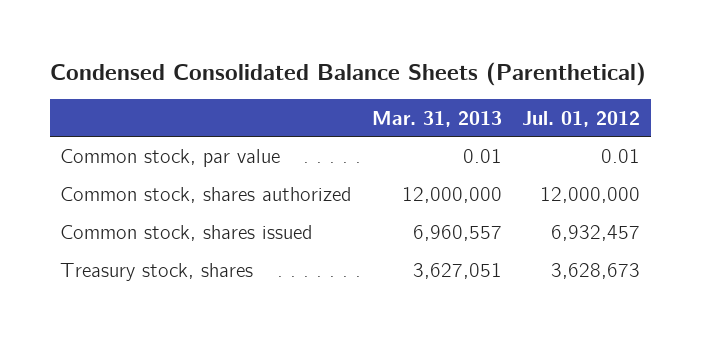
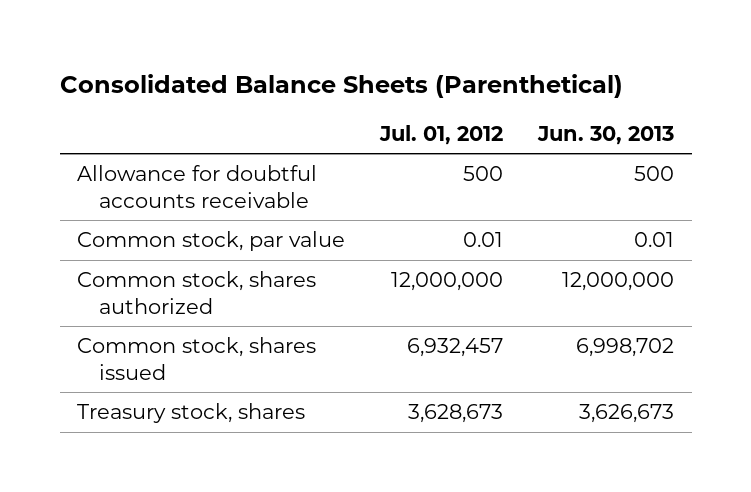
- Condensed Consolidated Balance Sheets (Parenthetical)
+ Consolidated Balance Sheets (Parenthetical)
- | Mar. 31, 2013 | Jul. 01, 2012
+ | Jul. 01, 2012 | Jun. 30, 2013
+ Allowance for doubtful accounts receivable | 500 | 500

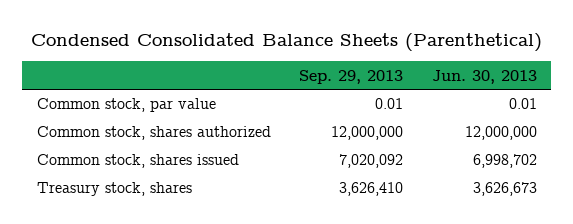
- Consolidated Balance Sheets (Parenthetical)
+ Condensed Consolidated Balance Sheets (Parenthetical)
- | Jul. 01, 2012 | Jun. 30, 2013
+ | Sep. 29, 2013 | Jun. 30, 2013
- Allowance for doubtful accounts receivable | 500 | 500

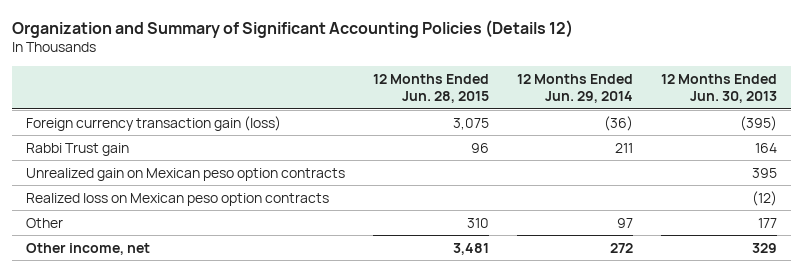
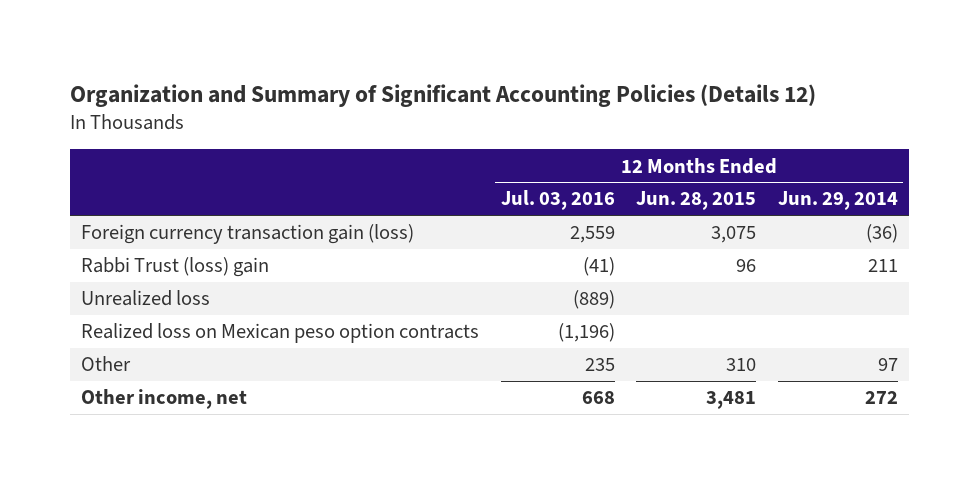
- | 12 Months Ended Jun. 28, 2015 | 12 Months Ended Jun. 29, 2014 | 12 Months Ended Jun. 30, 2013
+ | 12 Months Ended Jul. 03, 2016 | 12 Months Ended Jun. 28, 2015 | 12 Months Ended Jun. 29, 2014
- Rabbi Trust gain | 96 | 211 | 164
- Unrealized gain on Mexican peso option contracts | | | 395
+ Rabbi Trust (loss) gain | (41) | 96 | 211
+ Unrealized loss | (889) | |

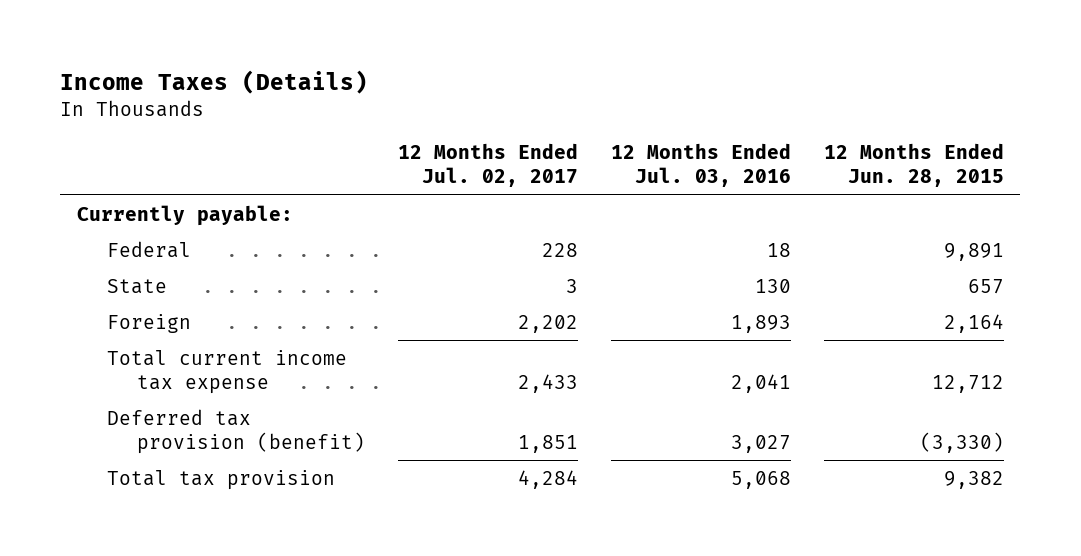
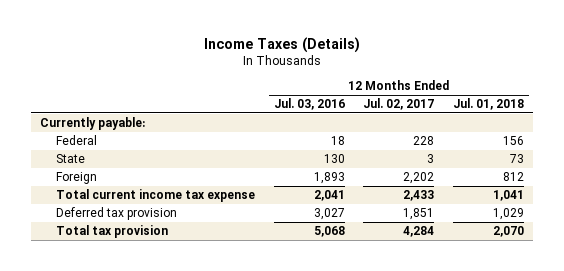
- | 12 Months Ended Jul. 02, 2017 | 12 Months Ended Jul. 03, 2016 | 12 Months Ended Jun. 28, 2015
+ | 12 Months Ended Jul. 03, 2016 | 12 Months Ended Jul. 02, 2017 | 12 Months Ended Jul. 01, 2018
- Deferred tax provision (benefit) | 1,851 | 3,027 | (3,330)
+ Deferred tax provision | 3,027 | 1,851 | 1,029

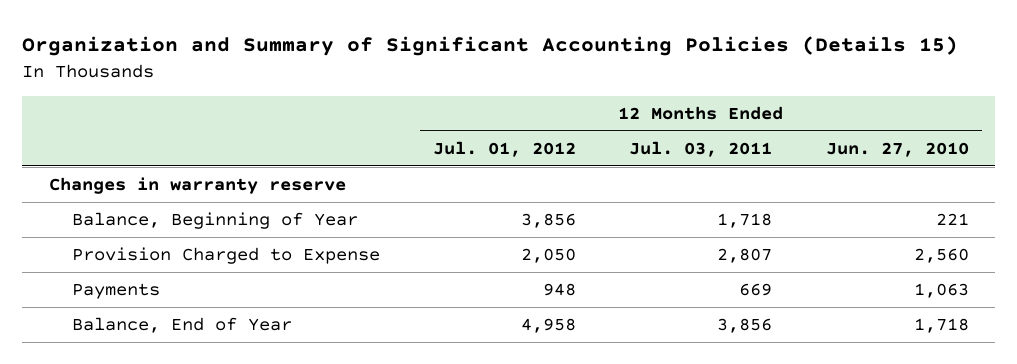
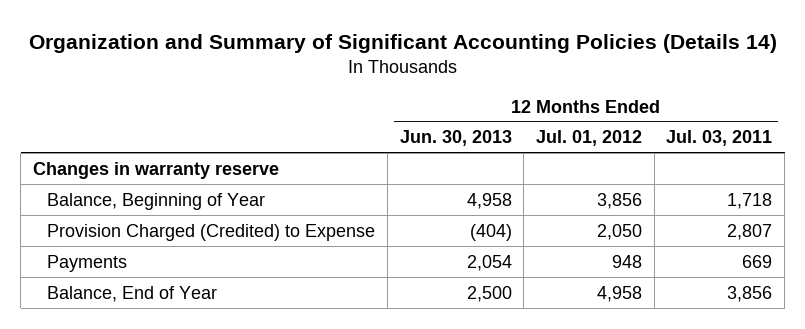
- Organization and Summary of Significant Accounting Policies (Details 15)
+ Organization and Summary of Significant Accounting Policies (Details 14)
- | 12 Months Ended Jul. 01, 2012 | 12 Months Ended Jul. 03, 2011 | 12 Months Ended Jun. 27, 2010
+ | 12 Months Ended Jun. 30, 2013 | 12 Months Ended Jul. 01, 2012 | 12 Months Ended Jul. 03, 2011
- Provision Charged to Expense | 2,050 | 2,807 | 2,560
+ Provision Charged (Credited) to Expense | (404) | 2,050 | 2,807

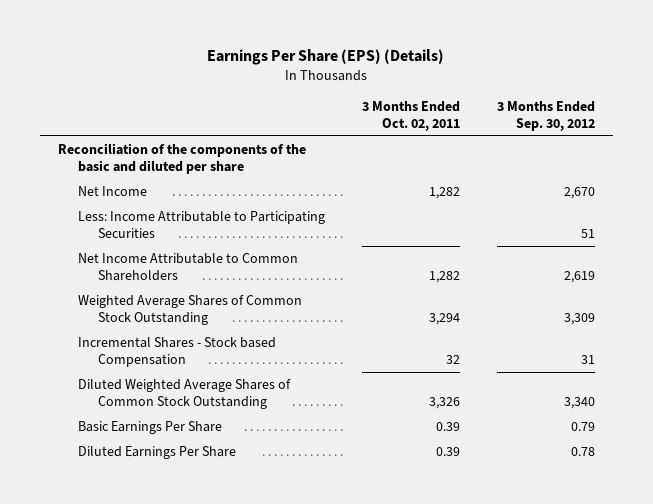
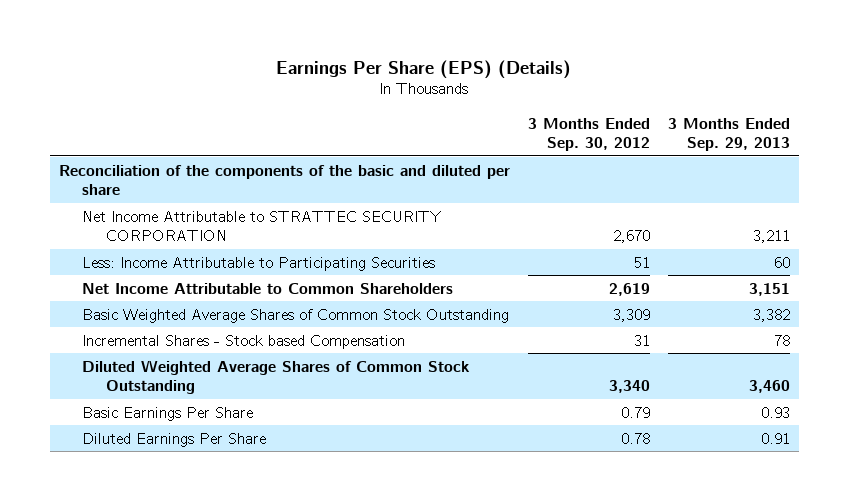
- | 3 Months Ended Oct. 02, 2011 | 3 Months Ended Sep. 30, 2012
+ | 3 Months Ended Sep. 30, 2012 | 3 Months Ended Sep. 29, 2013
- Net Income | 1,282 | 2,670
+ Net Income Attributable to STRATTEC SECURITY CORPORATION | 2,670 | 3,211
- Weighted Average Shares of Common Stock Outstanding | 3,294 | 3,309
+ Basic Weighted Average Shares of Common Stock Outstanding | 3,309 | 3,382

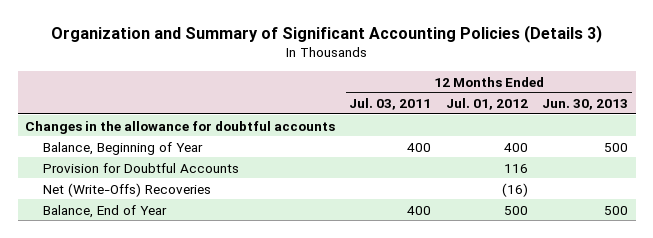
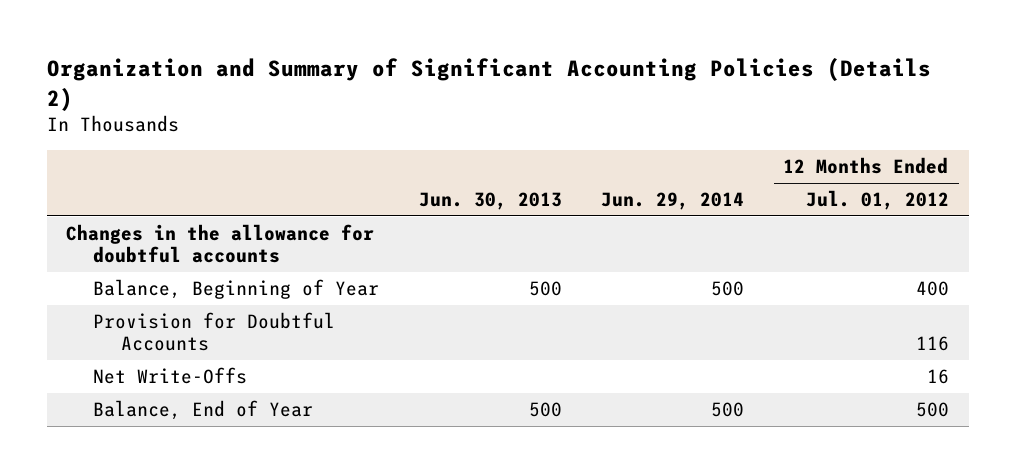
- Organization and Summary of Significant Accounting Policies (Details 3)
+ Organization and Summary of Significant Accounting Policies (Details 2)
- | 12 Months Ended Jul. 03, 2011 | 12 Months Ended Jul. 01, 2012 | 12 Months Ended Jun. 30, 2013
+ | Jun. 30, 2013 | Jun. 29, 2014 | 12 Months Ended Jul. 01, 2012
- Net (Write-Offs) Recoveries | | (16) |
+ Net Write-Offs | | | 16

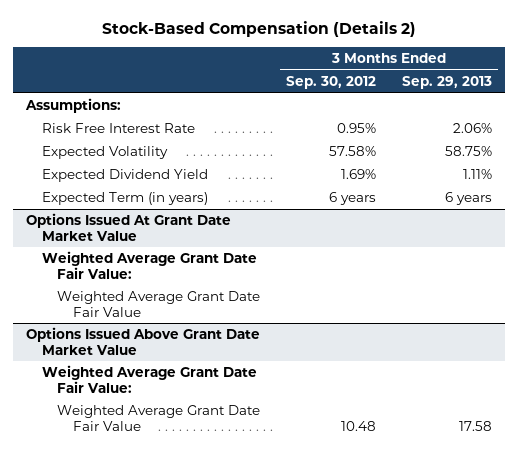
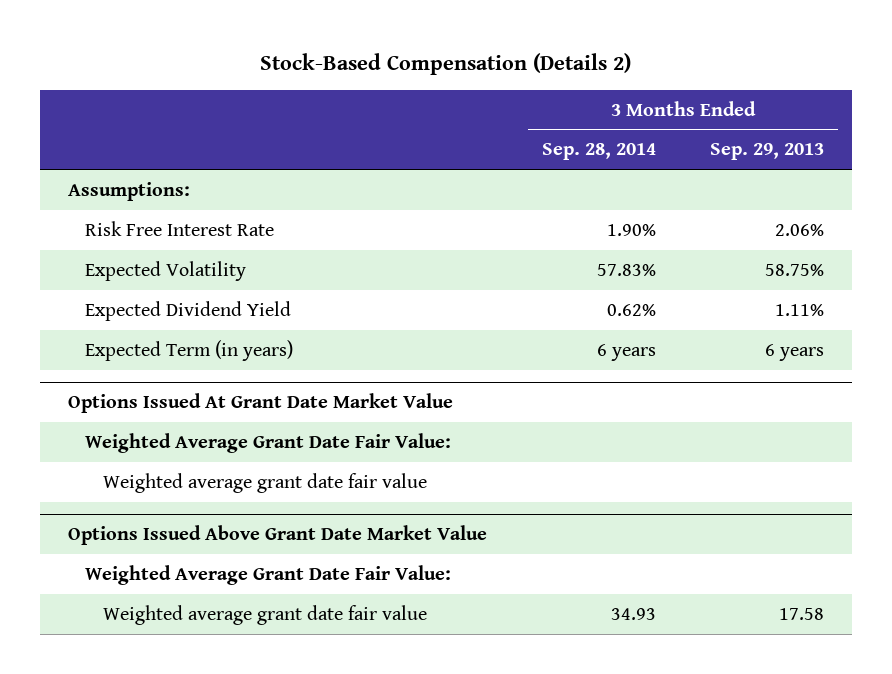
- | 3 Months Ended Sep. 30, 2012 | 3 Months Ended Sep. 29, 2013
+ | 3 Months Ended Sep. 28, 2014 | 3 Months Ended Sep. 29, 2013
@ Options Issued At Grant Date Market Value
- Weighted Average Grant Date Fair Value
+ Weighted average grant date fair value
@ Options Issued Above Grant Date Market Value
- Weighted Average Grant Date Fair Value | 10.48 | 17.58
+ Weighted average grant date fair value | 34.93 | 17.58

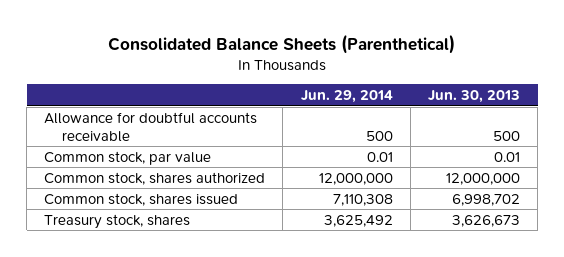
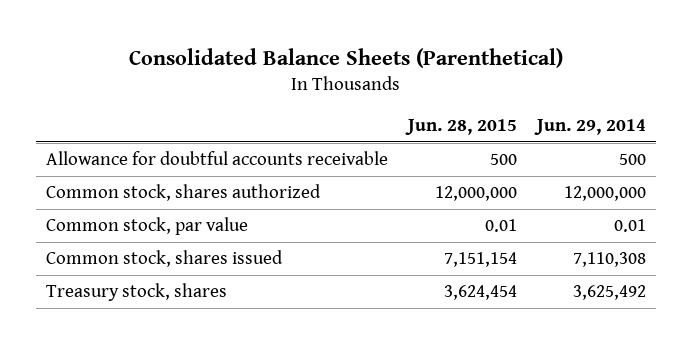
- | Jun. 29, 2014 | Jun. 30, 2013
+ | Jun. 28, 2015 | Jun. 29, 2014
moved down: Common stock, par value | 0.01 | 0.01

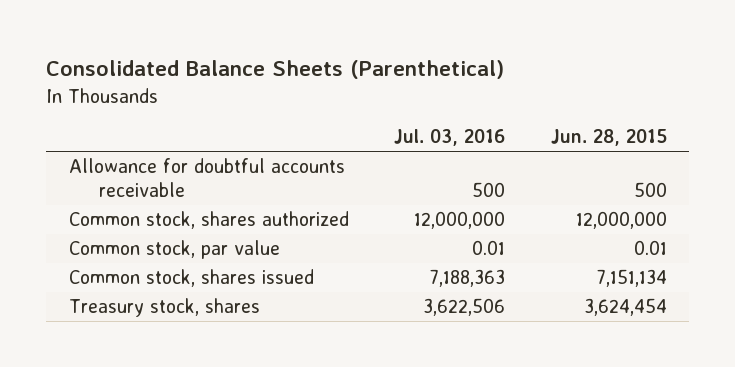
- | Jun. 28, 2015 | Jun. 29, 2014
+ | Jul. 03, 2016 | Jun. 28, 2015
- Common stock, shares issued | 7,151,154 | 7,110,308
+ Common stock, shares issued | 7,188,363 | 7,151,134

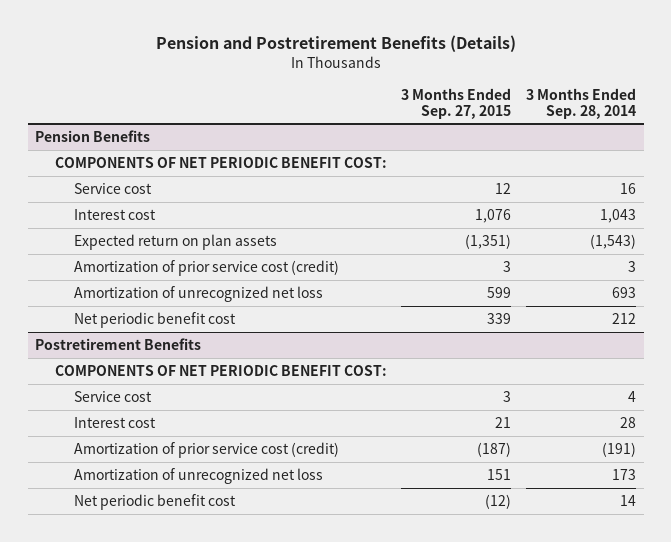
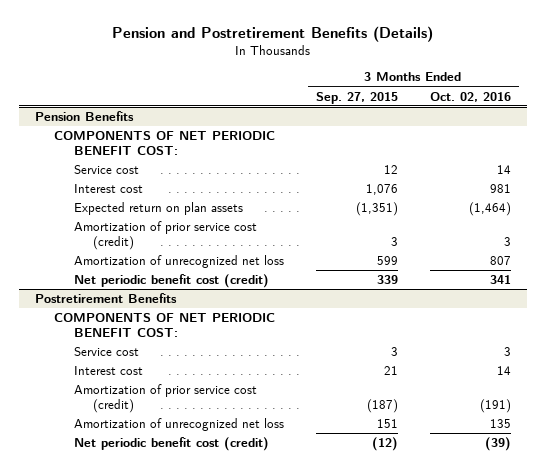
- | 3 Months Ended Sep. 27, 2015 | 3 Months Ended Sep. 28, 2014
+ | 3 Months Ended Sep. 27, 2015 | 3 Months Ended Oct. 02, 2016
@ Pension Benefits
- Net periodic benefit cost | 339 | 212
+ Net periodic benefit cost (credit) | 339 | 341
@ Postretirement Benefits
- Net periodic benefit cost | (12) | 14
+ Net periodic benefit cost (credit) | (12) | (39)

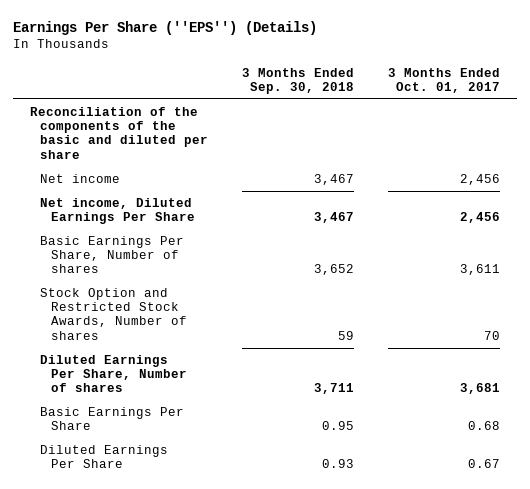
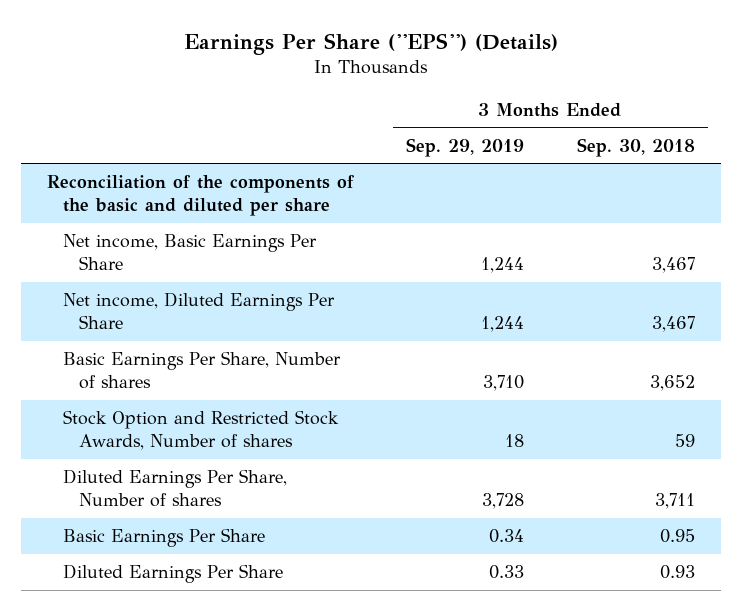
- | 3 Months Ended Sep. 30, 2018 | 3 Months Ended Oct. 01, 2017
+ | 3 Months Ended Sep. 29, 2019 | 3 Months Ended Sep. 30, 2018
- Net income | 3,467 | 2,456
+ Net income, Basic Earnings Per Share | 1,244 | 3,467

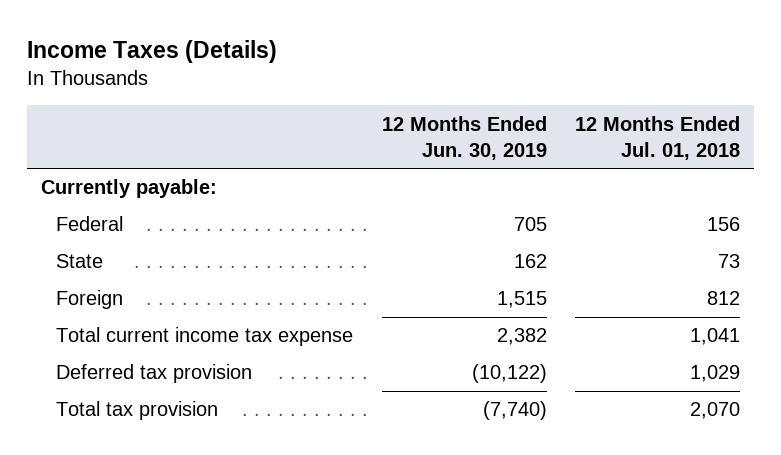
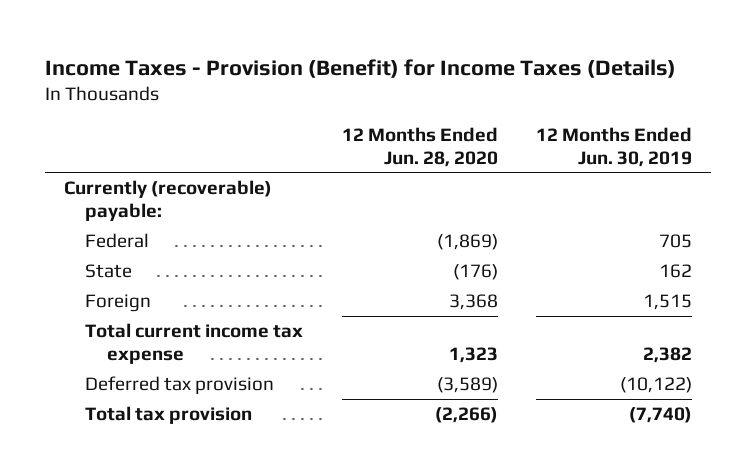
- Income Taxes (Details)
+ Income Taxes - Provision (Benefit) for Income Taxes (Details)
- | 12 Months Ended Jun. 30, 2019 | 12 Months Ended Jul. 01, 2018
+ | 12 Months Ended Jun. 28, 2020 | 12 Months Ended Jun. 30, 2019
- Currently payable:
+ Currently (recoverable) payable:

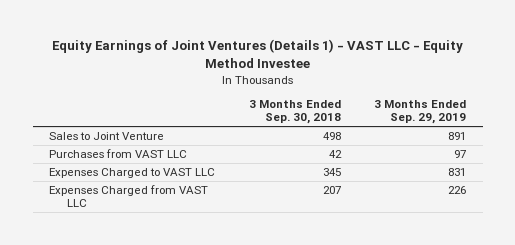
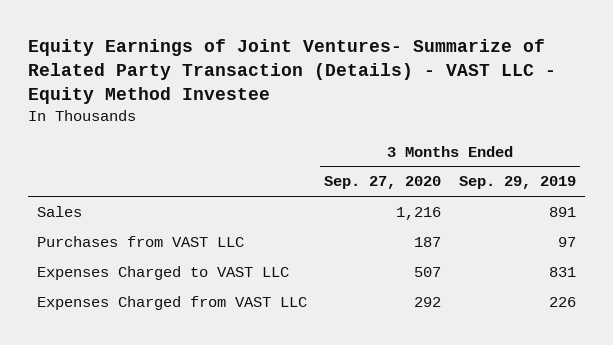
- Equity Earnings of Joint Ventures (Details 1) - VAST LLC - Equity Method Investee
+ Equity Earnings of Joint Ventures- Summarize of Related Party Transaction (Details) - VAST LLC - Equity Method Investee
- | 3 Months Ended Sep. 30, 2018 | 3 Months Ended Sep. 29, 2019
+ | 3 Months Ended Sep. 27, 2020 | 3 Months Ended Sep. 29, 2019
- Sales to Joint Venture | 498 | 891
+ Sales | 1,216 | 891

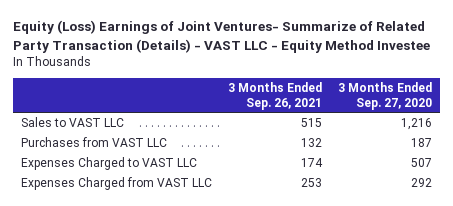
- Equity Earnings of Joint Ventures- Summarize of Related Party Transaction (Details) - VAST LLC - Equity Method Investee
+ Equity (Loss) Earnings of Joint Ventures- Summarize of Related Party Transaction (Details) - VAST LLC - Equity Method Investee
- | 3 Months Ended Sep. 27, 2020 | 3 Months Ended Sep. 29, 2019
+ | 3 Months Ended Sep. 26, 2021 | 3 Months Ended Sep. 27, 2020
- Sales | 1,216 | 891
+ Sales to VAST LLC | 515 | 1,216

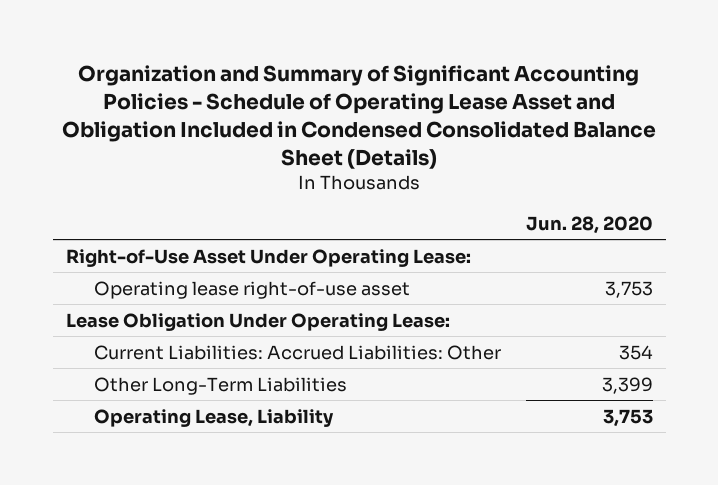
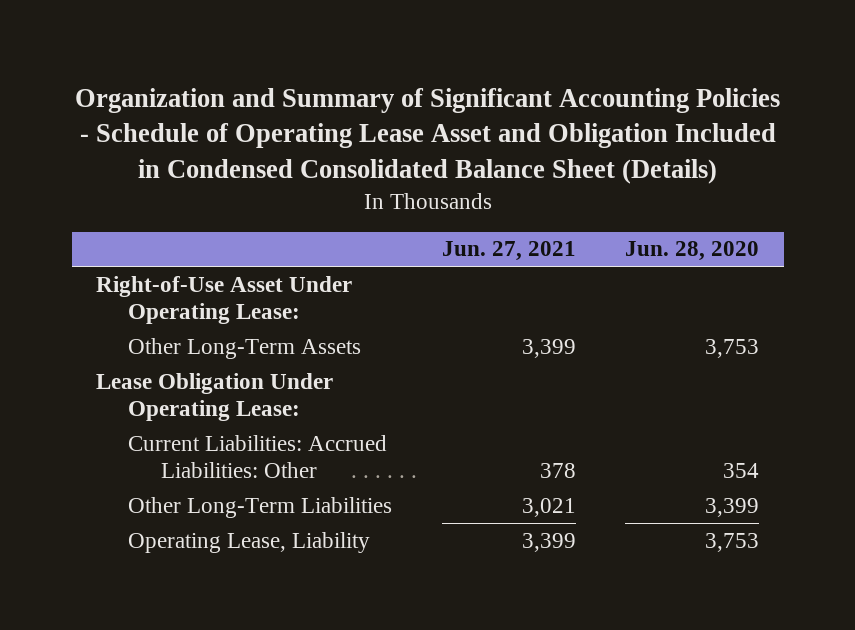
- | Jun. 28, 2020
+ | Jun. 27, 2021 | Jun. 28, 2020
- Operating lease right-of-use asset | 3,753
+ Other Long-Term Assets | 3,399 | 3,753

